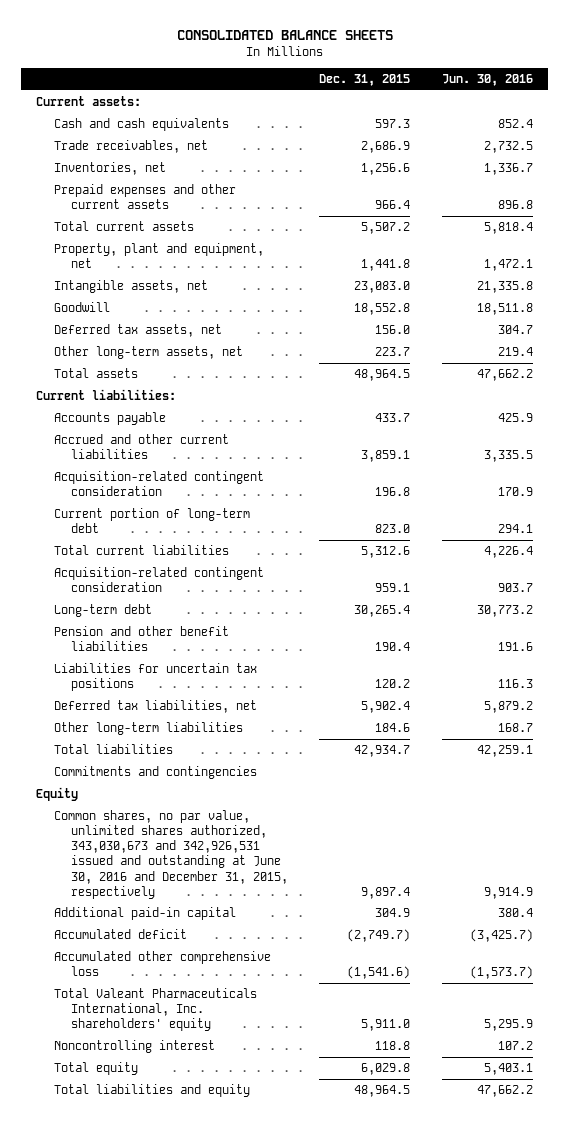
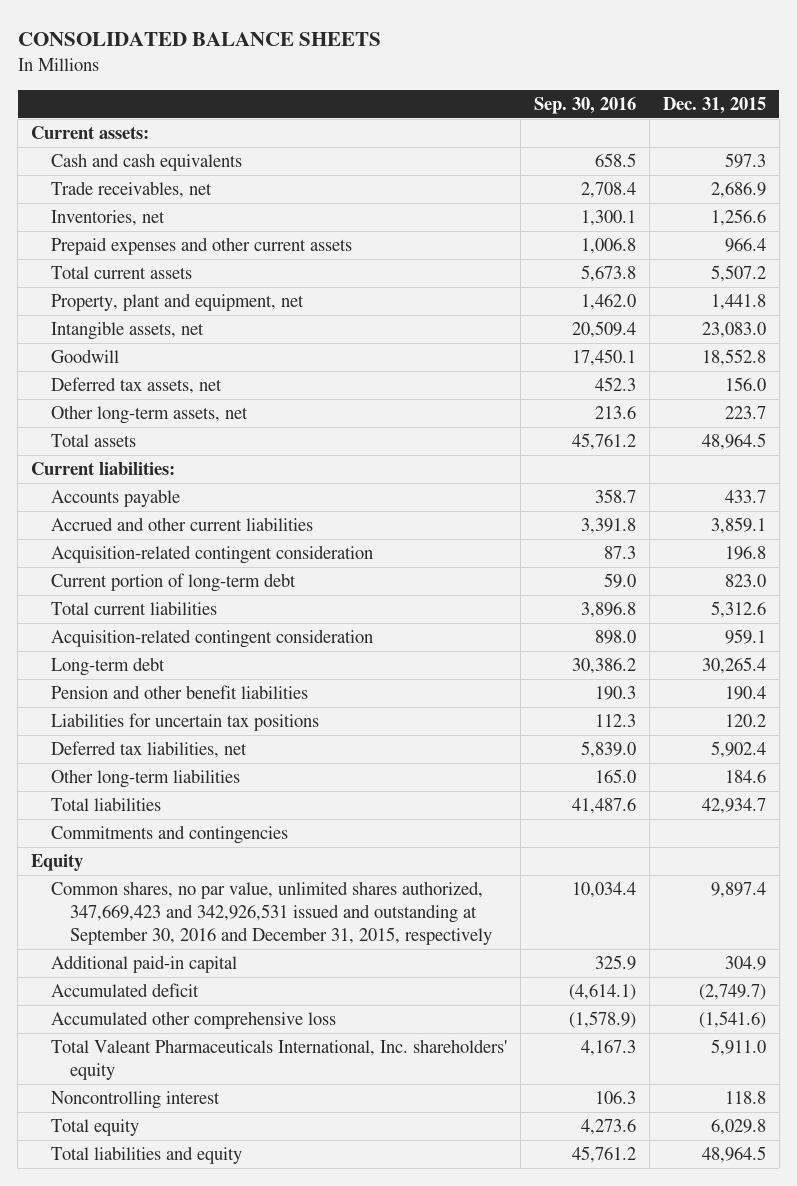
- | Dec. 31, 2015 | Jun. 30, 2016
+ | Sep. 30, 2016 | Dec. 31, 2015
- Common shares, no par value, unlimited shares authorized, 343,030,673 and 342,926,531 issued and outstanding at June 30, 2016 and December 31, 2015, respectively | 9,897.4 | 9,914.9
+ Common shares, no par value, unlimited shares authorized, 347,669,423 and 342,926,531 issued and outstanding at September 30, 2016 and December 31, 2015, respectively | 10,034.4 | 9,897.4

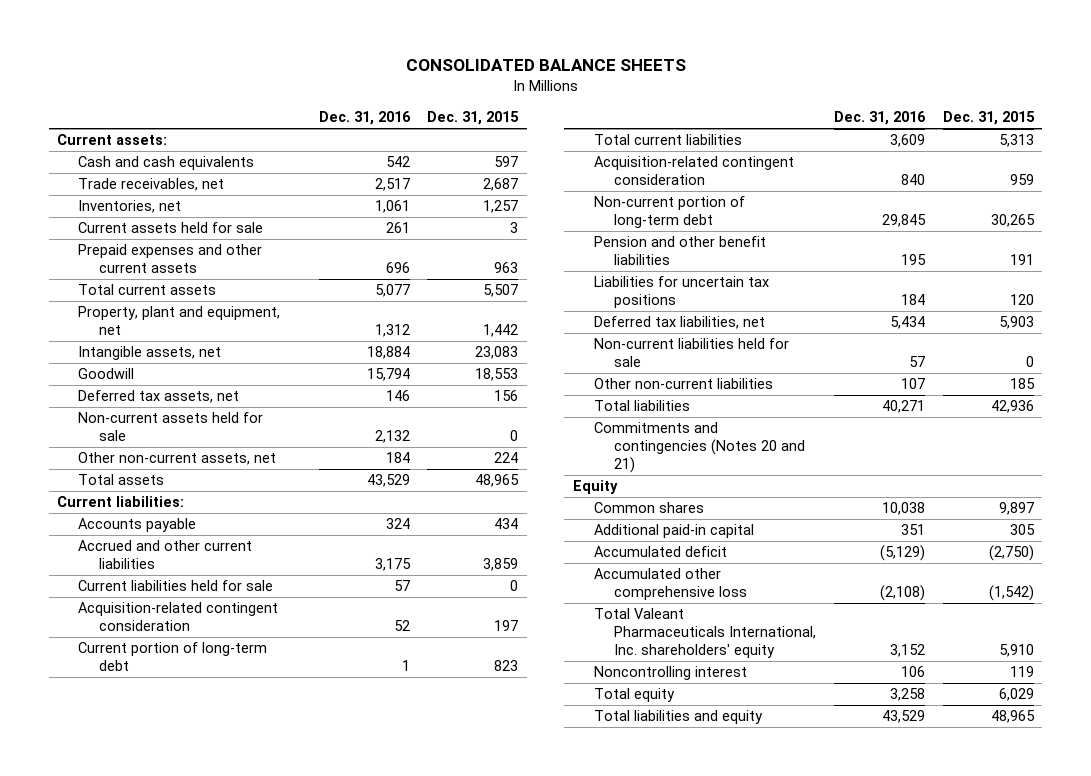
- | Sep. 30, 2016 | Dec. 31, 2015
+ | Dec. 31, 2016 | Dec. 31, 2015
- Cash and cash equivalents | 658.5 | 597.3
- Trade receivables, net | 2,708.4 | 2,686.9
- Inventories, net | 1,300.1 | 1,256.6
- Prepaid expenses and other current assets | 1,006.8 | 966.4
- Total current assets | 5,673.8 | 5,507.2
- Property, plant and equipment, net | 1,462.0 | 1,441.8
- Intangible assets, net | 20,509.4 | 23,083.0
- Goodwill | 17,450.1 | 18,552.8
- Deferred tax assets, net | 452.3 | 156.0
- Other long-term assets, net | 213.6 | 223.7
- Total assets | 45,761.2 | 48,964.5
+ Cash and cash equivalents | 542 | 597
+ Trade receivables, net | 2,517 | 2,687
+ Inventories, net | 1,061 | 1,257
+ Current assets held for sale | 261 | 3
+ Prepaid expenses and other current assets | 696 | 963
+ Total current assets | 5,077 | 5,507
+ Property, plant and equipment, net | 1,312 | 1,442
+ Intangible assets, net | 18,884 | 23,083
+ Goodwill | 15,794 | 18,553
+ Deferred tax assets, net | 146 | 156
+ Non-current assets held for sale | 2,132 | 0
+ Other non-current assets, net | 184 | 224
+ Total assets | 43,529 | 48,965
- Accounts payable | 358.7 | 433.7
- Accrued and other current liabilities | 3,391.8 | 3,859.1
- Acquisition-related contingent consideration | 87.3 | 196.8
- Current portion of long-term debt | 59.0 | 823.0
- Total current liabilities | 3,896.8 | 5,312.6
- Acquisition-related contingent consideration | 898.0 | 959.1
- Long-term debt | 30,386.2 | 30,265.4
- Pension and other benefit liabilities | 190.3 | 190.4
- Liabilities for uncertain tax positions | 112.3 | 120.2
- Deferred tax liabilities, net | 5,839.0 | 5,902.4
- Other long-term liabilities | 165.0 | 184.6
- Total liabilities | 41,487.6 | 42,934.7
- Commitments and contingencies
+ Accounts payable | 324 | 434
+ Accrued and other current liabilities | 3,175 | 3,859
+ Current liabilities held for sale | 57 | 0
+ Acquisition-related contingent consideration | 52 | 197
+ Current portion of long-term debt | 1 | 823
+ Total current liabilities | 3,609 | 5,313
+ Acquisition-related contingent consideration | 840 | 959
+ Non-current portion of long-term debt | 29,845 | 30,265
+ Pension and other benefit liabilities | 195 | 191
+ Liabilities for uncertain tax positions | 184 | 120
+ Deferred tax liabilities, net | 5,434 | 5,903
+ Non-current liabilities held for sale | 57 | 0
+ Other non-current liabilities | 107 | 185
+ Total liabilities | 40,271 | 42,936
+ Commitments and contingencies (Notes 20 and 21)
- Common shares, no par value, unlimited shares authorized, 347,669,423 and 342,926,531 issued and outstanding at September 30, 2016 and December 31, 2015, respectively | 10,034.4 | 9,897.4
- Additional paid-in capital | 325.9 | 304.9
- Accumulated deficit | (4,614.1) | (2,749.7)
- Accumulated other comprehensive loss | (1,578.9) | (1,541.6)
- Total Valeant Pharmaceuticals International, Inc. shareholders' equity | 4,167.3 | 5,911.0
- Noncontrolling interest | 106.3 | 118.8
- Total equity | 4,273.6 | 6,029.8
- Total liabilities and equity | 45,761.2 | 48,964.5
+ Common shares | 10,038 | 9,897
+ Additional paid-in capital | 351 | 305
+ Accumulated deficit | (5,129) | (2,750)
+ Accumulated other comprehensive loss | (2,108) | (1,542)
+ Total Valeant Pharmaceuticals International, Inc. shareholders' equity | 3,152 | 5,910
+ Noncontrolling interest | 106 | 119
+ Total equity | 3,258 | 6,029
+ Total liabilities and equity | 43,529 | 48,965

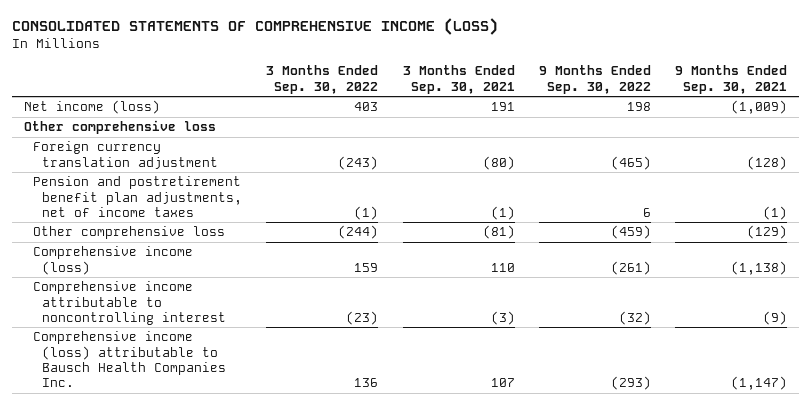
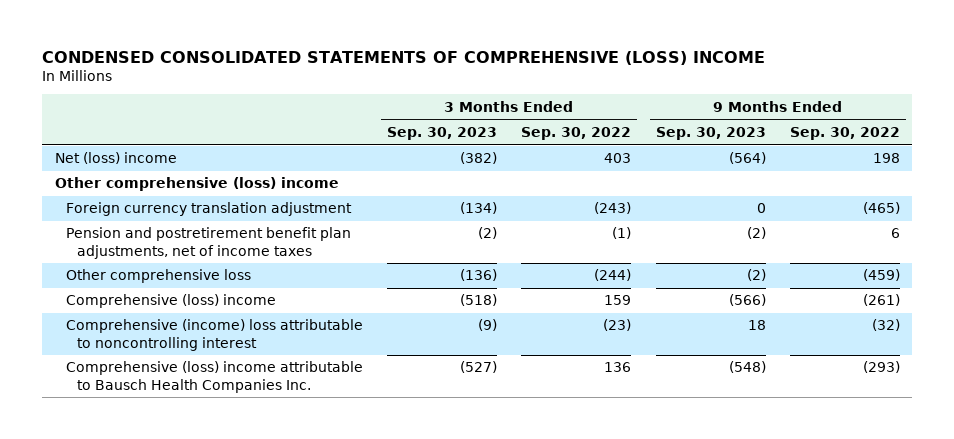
- CONSOLIDATED STATEMENTS OF COMPREHENSIVE INCOME (LOSS)
+ CONDENSED CONSOLIDATED STATEMENTS OF COMPREHENSIVE (LOSS) INCOME
- | 3 Months Ended Sep. 30, 2022 | 3 Months Ended Sep. 30, 2021 | 9 Months Ended Sep. 30, 2022 | 9 Months Ended Sep. 30, 2021
+ | 3 Months Ended Sep. 30, 2023 | 3 Months Ended Sep. 30, 2022 | 9 Months Ended Sep. 30, 2023 | 9 Months Ended Sep. 30, 2022
- Net income (loss) | 403 | 191 | 198 | (1,009)
- Other comprehensive loss
+ Net (loss) income | (382) | 403 | (564) | 198
+ Other comprehensive (loss) income
- Comprehensive income (loss) | 159 | 110 | (261) | (1,138)
- Comprehensive income attributable to noncontrolling interest | (23) | (3) | (32) | (9)
- Comprehensive income (loss) attributable to Bausch Health Companies Inc. | 136 | 107 | (293) | (1,147)
+ Comprehensive (loss) income | (518) | 159 | (566) | (261)
+ Comprehensive (income) loss attributable to noncontrolling interest | (9) | (23) | 18 | (32)
+ Comprehensive (loss) income attributable to Bausch Health Companies Inc. | (527) | 136 | (548) | (293)

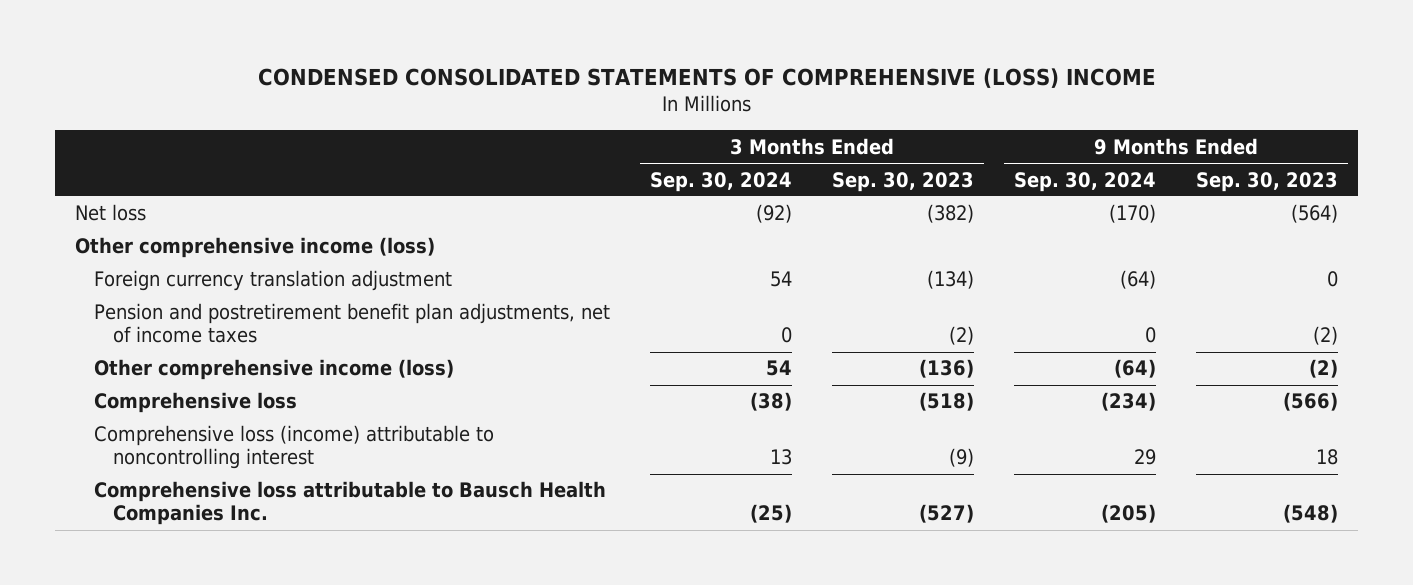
- | 3 Months Ended Sep. 30, 2023 | 3 Months Ended Sep. 30, 2022 | 9 Months Ended Sep. 30, 2023 | 9 Months Ended Sep. 30, 2022
+ | 3 Months Ended Sep. 30, 2024 | 3 Months Ended Sep. 30, 2023 | 9 Months Ended Sep. 30, 2024 | 9 Months Ended Sep. 30, 2023
- Net (loss) income | (382) | 403 | (564) | 198
- Other comprehensive (loss) income
+ Net loss | (92) | (382) | (170) | (564)
+ Other comprehensive income (loss)
- Other comprehensive loss | (136) | (244) | (2) | (459)
- Comprehensive (loss) income | (518) | 159 | (566) | (261)
- Comprehensive (income) loss attributable to noncontrolling interest | (9) | (23) | 18 | (32)
- Comprehensive (loss) income attributable to Bausch Health Companies Inc. | (527) | 136 | (548) | (293)
+ Other comprehensive income (loss) | 54 | (136) | (64) | (2)
+ Comprehensive loss | (38) | (518) | (234) | (566)
+ Comprehensive loss (income) attributable to noncontrolling interest | 13 | (9) | 29 | 18
+ Comprehensive loss attributable to Bausch Health Companies Inc. | (25) | (527) | (205) | (548)

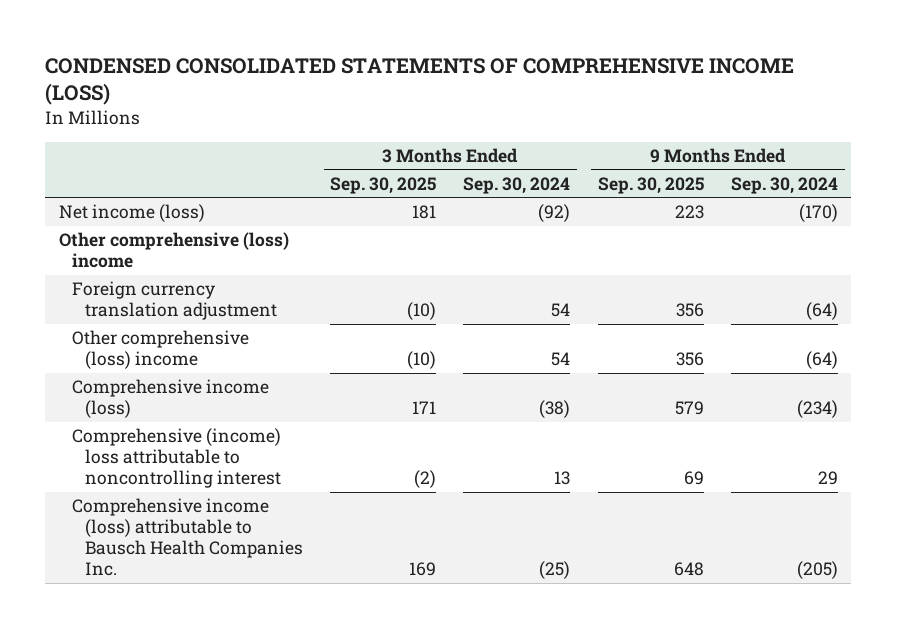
- CONDENSED CONSOLIDATED STATEMENTS OF COMPREHENSIVE (LOSS) INCOME
+ CONDENSED CONSOLIDATED STATEMENTS OF COMPREHENSIVE INCOME (LOSS)
- | 3 Months Ended Sep. 30, 2024 | 3 Months Ended Sep. 30, 2023 | 9 Months Ended Sep. 30, 2024 | 9 Months Ended Sep. 30, 2023
+ | 3 Months Ended Sep. 30, 2025 | 3 Months Ended Sep. 30, 2024 | 9 Months Ended Sep. 30, 2025 | 9 Months Ended Sep. 30, 2024
- Net loss | (92) | (382) | (170) | (564)
- Other comprehensive income (loss)
+ Net income (loss) | 181 | (92) | 223 | (170)
+ Other comprehensive (loss) income
- Pension and postretirement benefit plan adjustments, net of income taxes | 0 | (2) | 0 | (2)
- Other comprehensive income (loss) | 54 | (136) | (64) | (2)
- Comprehensive loss | (38) | (518) | (234) | (566)
- Comprehensive loss (income) attributable to noncontrolling interest | 13 | (9) | 29 | 18
- Comprehensive loss attributable to Bausch Health Companies Inc. | (25) | (527) | (205) | (548)
+ Other comprehensive (loss) income | (10) | 54 | 356 | (64)
+ Comprehensive income (loss) | 171 | (38) | 579 | (234)
+ Comprehensive (income) loss attributable to noncontrolling interest | (2) | 13 | 69 | 29
+ Comprehensive income (loss) attributable to Bausch Health Companies Inc. | 169 | (25) | 648 | (205)

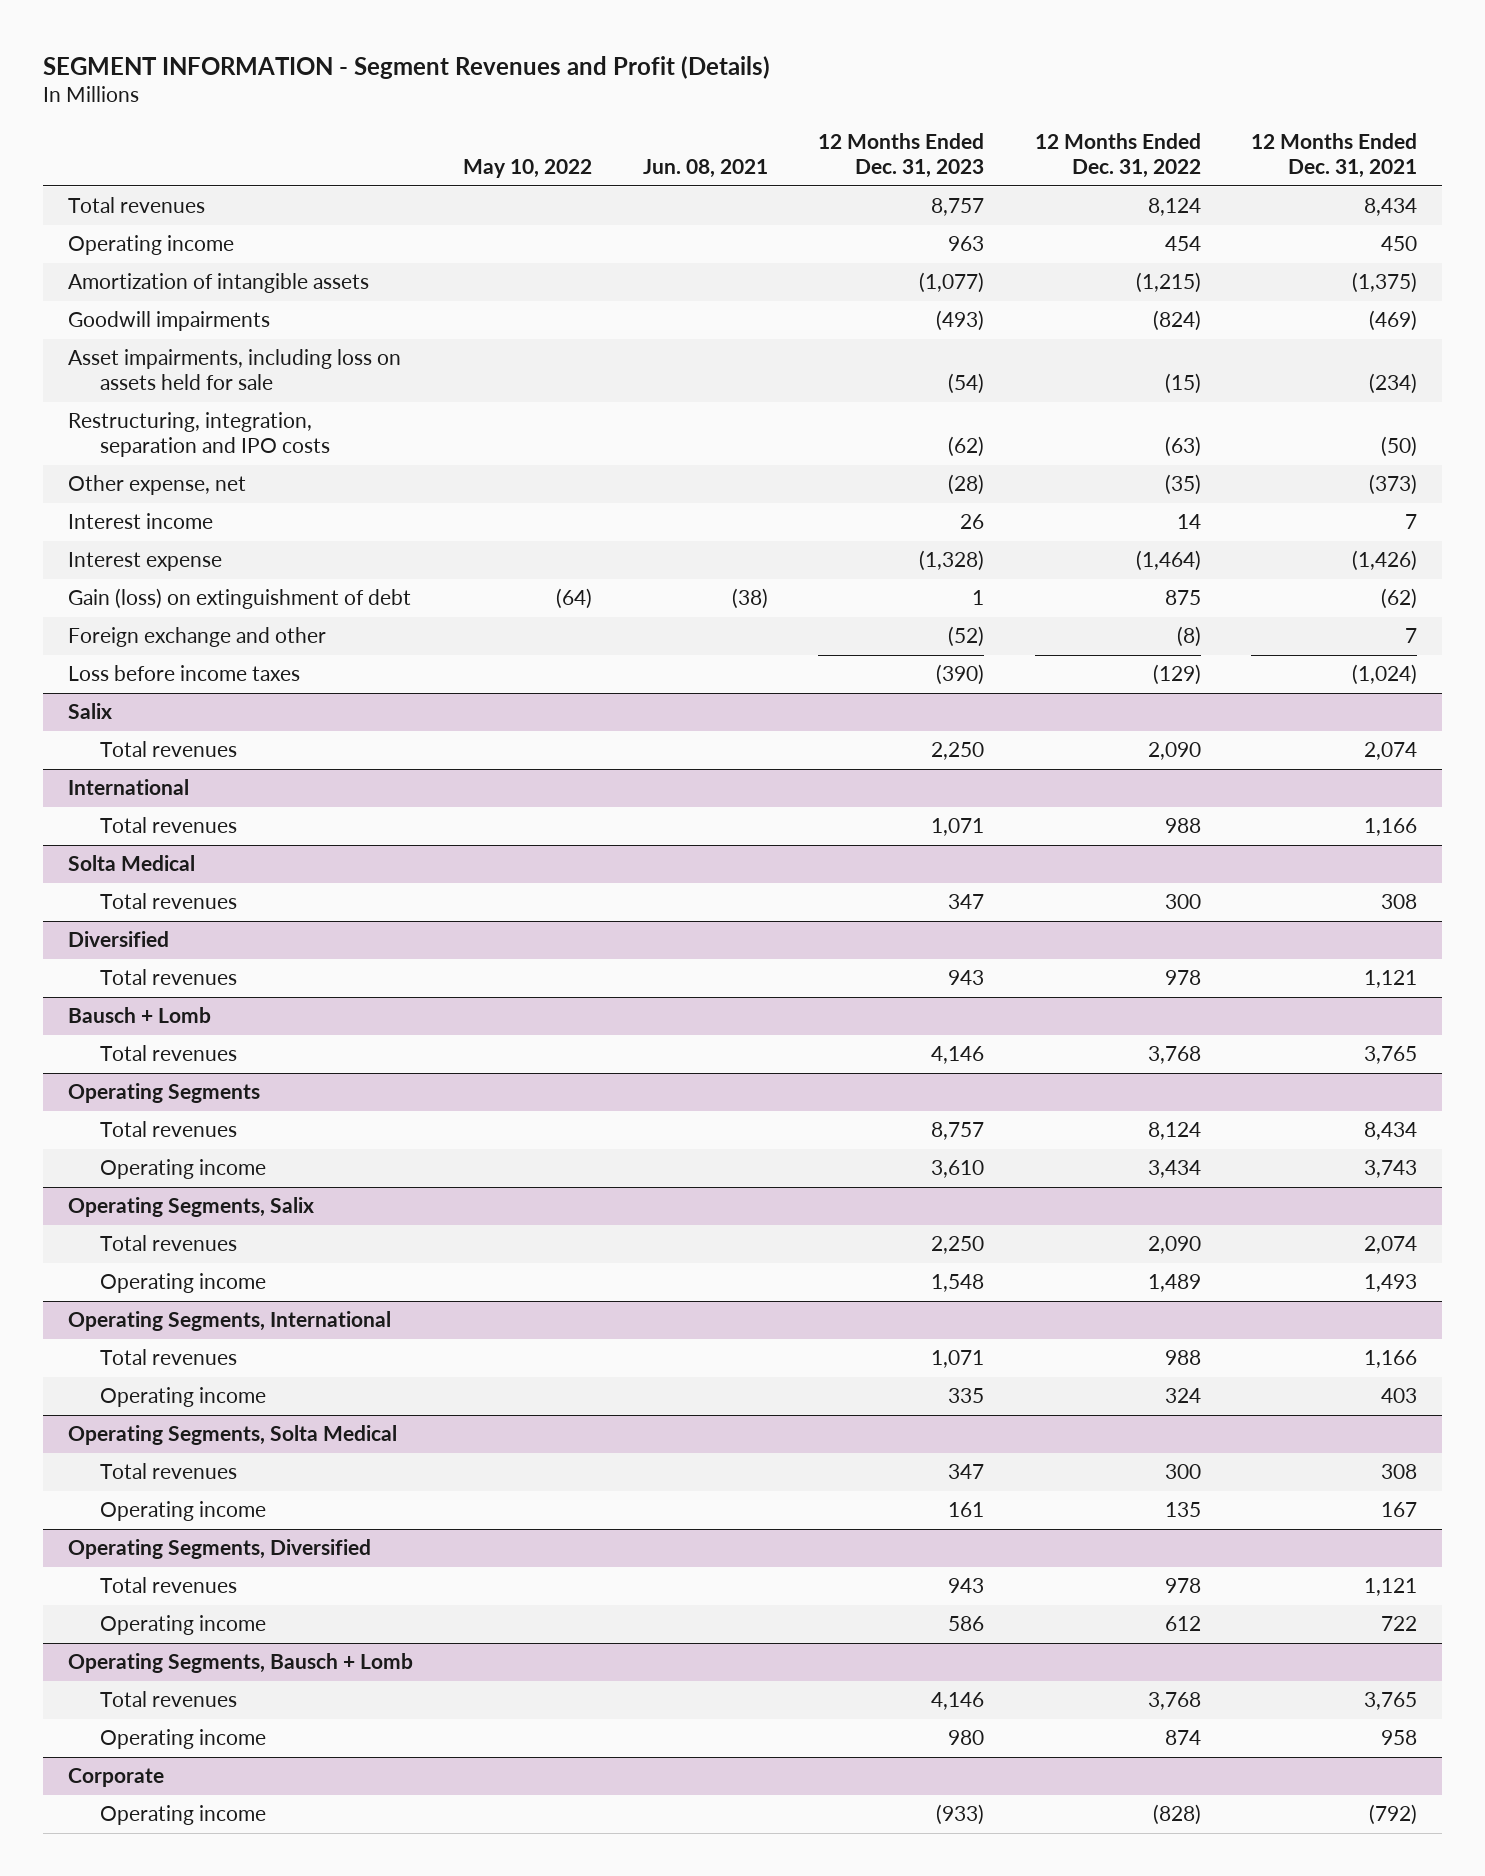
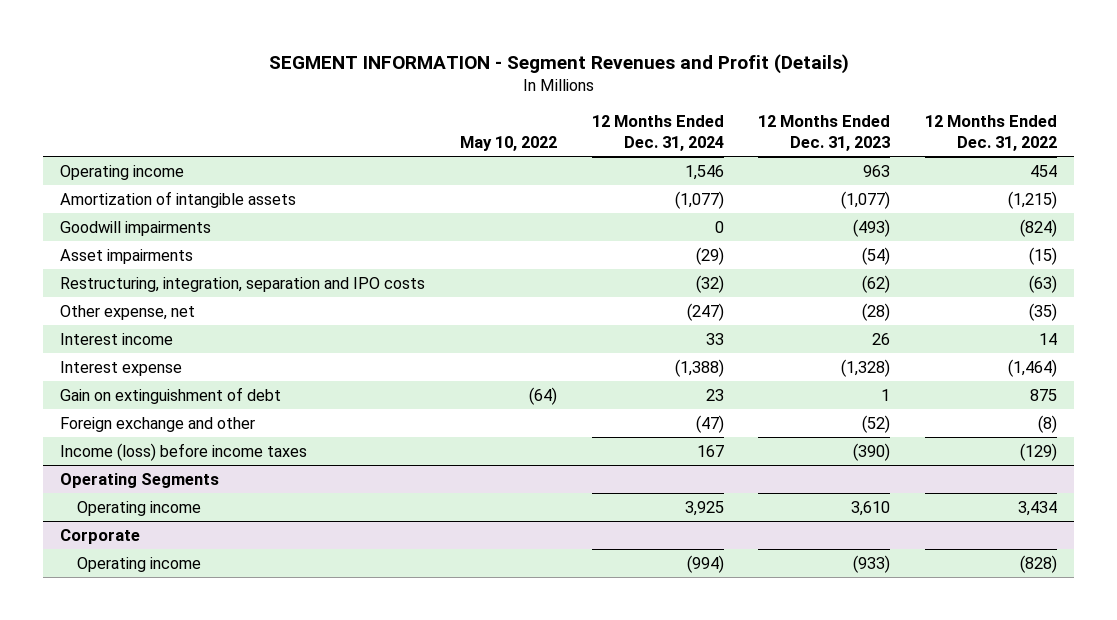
- | May 10, 2022 | Jun. 08, 2021 | 12 Months Ended Dec. 31, 2023 | 12 Months Ended Dec. 31, 2022 | 12 Months Ended Dec. 31, 2021
+ | May 10, 2022 | 12 Months Ended Dec. 31, 2024 | 12 Months Ended Dec. 31, 2023 | 12 Months Ended Dec. 31, 2022
- Total revenues | | | 8,757 | 8,124 | 8,434
- Asset impairments, including loss on assets held for sale | | | (54) | (15) | (234)
+ Asset impairments | | (29) | (54) | (15)
- Gain (loss) on extinguishment of debt | (64) | (38) | 1 | 875 | (62)
+ Gain on extinguishment of debt | (64) | 23 | 1 | 875
- Loss before income taxes | | | (390) | (129) | (1,024)
- Salix
- Total revenues | | | 2,250 | 2,090 | 2,074
- International
- Total revenues | | | 1,071 | 988 | 1,166
- Solta Medical
- Total revenues | | | 347 | 300 | 308
- Diversified
- Total revenues | | | 943 | 978 | 1,121
- Bausch + Lomb
- Total revenues | | | 4,146 | 3,768 | 3,765
+ Income (loss) before income taxes | | 167 | (390) | (129)
@ Operating Segments
- Total revenues | | | 8,757 | 8,124 | 8,434
- Operating Segments, Salix
- Total revenues | | | 2,250 | 2,090 | 2,074
- Operating income | | | 1,548 | 1,489 | 1,493
- Operating Segments, International
- Total revenues | | | 1,071 | 988 | 1,166
- Operating income | | | 335 | 324 | 403
- Operating Segments, Solta Medical
- Total revenues | | | 347 | 300 | 308
- Operating income | | | 161 | 135 | 167
- Operating Segments, Diversified
- Total revenues | | | 943 | 978 | 1,121
- Operating income | | | 586 | 612 | 722
- Operating Segments, Bausch + Lomb
- Total revenues | | | 4,146 | 3,768 | 3,765
- Operating income | | | 980 | 874 | 958

